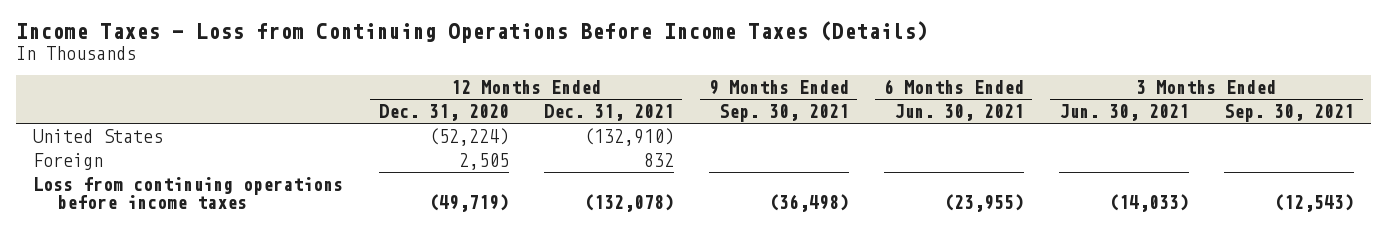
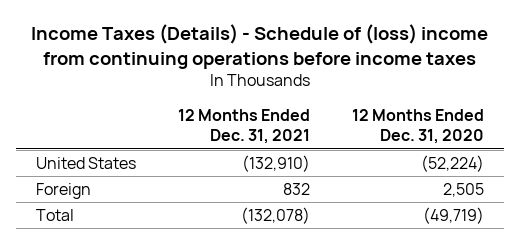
- Income Taxes - Loss from Continuing Operations Before Income Taxes (Details)
+ Income Taxes (Details) - Schedule of (loss) income from continuing operations before income taxes
- | 12 Months Ended Dec. 31, 2020 | 12 Months Ended Dec. 31, 2021 | 9 Months Ended Sep. 30, 2021 | 6 Months Ended Jun. 30, 2021 | 3 Months Ended Jun. 30, 2021 | 3 Months Ended Sep. 30, 2021
+ | 12 Months Ended Dec. 31, 2021 | 12 Months Ended Dec. 31, 2020
- Loss from continuing operations before income taxes | (49,719) | (132,078) | (36,498) | (23,955) | (14,033) | (12,543)
+ Total | (132,078) | (49,719)

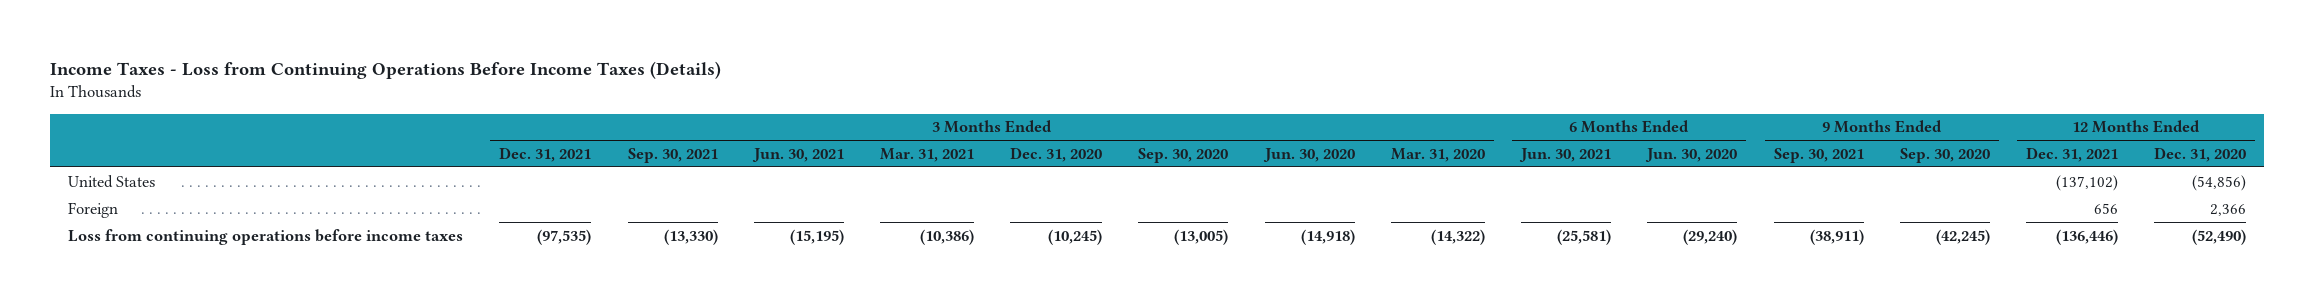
- Income Taxes (Details) - Schedule of (loss) income from continuing operations before income taxes
+ Income Taxes - Loss from Continuing Operations Before Income Taxes (Details)
- | 12 Months Ended Dec. 31, 2021 | 12 Months Ended Dec. 31, 2020
+ | 3 Months Ended Dec. 31, 2021 | 3 Months Ended Sep. 30, 2021 | 3 Months Ended Jun. 30, 2021 | 3 Months Ended Mar. 31, 2021 | 3 Months Ended Dec. 31, 2020 | 3 Months Ended Sep. 30, 2020 | 3 Months Ended Jun. 30, 2020 | 3 Months Ended Mar. 31, 2020 | 6 Months Ended Jun. 30, 2021 | 6 Months Ended Jun. 30, 2020 | 9 Months Ended Sep. 30, 2021 | 9 Months Ended Sep. 30, 2020 | 12 Months Ended Dec. 31, 2021 | 12 Months Ended Dec. 31, 2020
- United States | (132,910) | (52,224)
- Foreign | 832 | 2,505
- Total | (132,078) | (49,719)
+ United States | | | | | | | | | | | | | (137,102) | (54,856)
+ Foreign | | | | | | | | | | | | | 656 | 2,366
+ Loss from continuing operations before income taxes | (97,535) | (13,330) | (15,195) | (10,386) | (10,245) | (13,005) | (14,918) | (14,322) | (25,581) | (29,240) | (38,911) | (42,245) | (136,446) | (52,490)

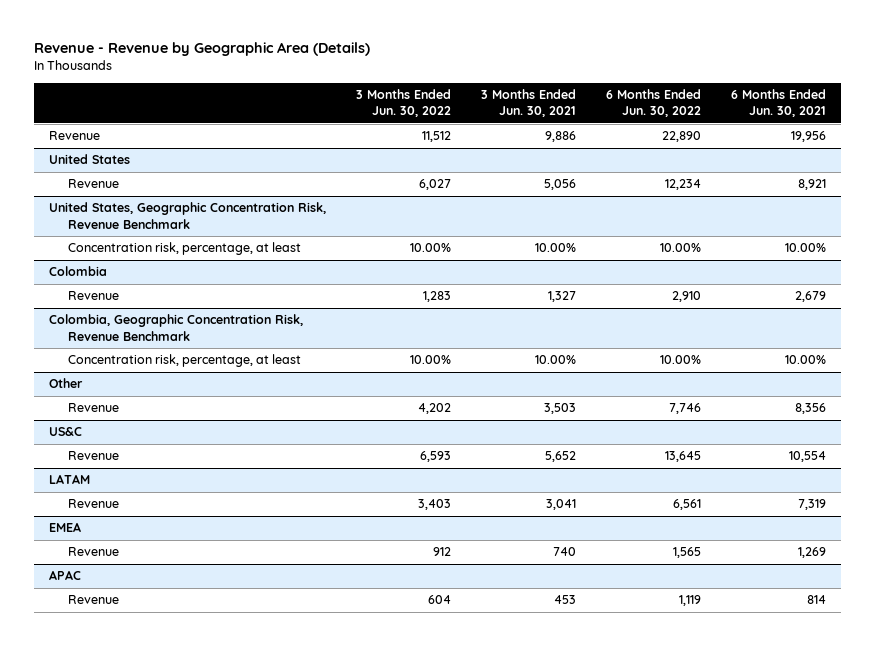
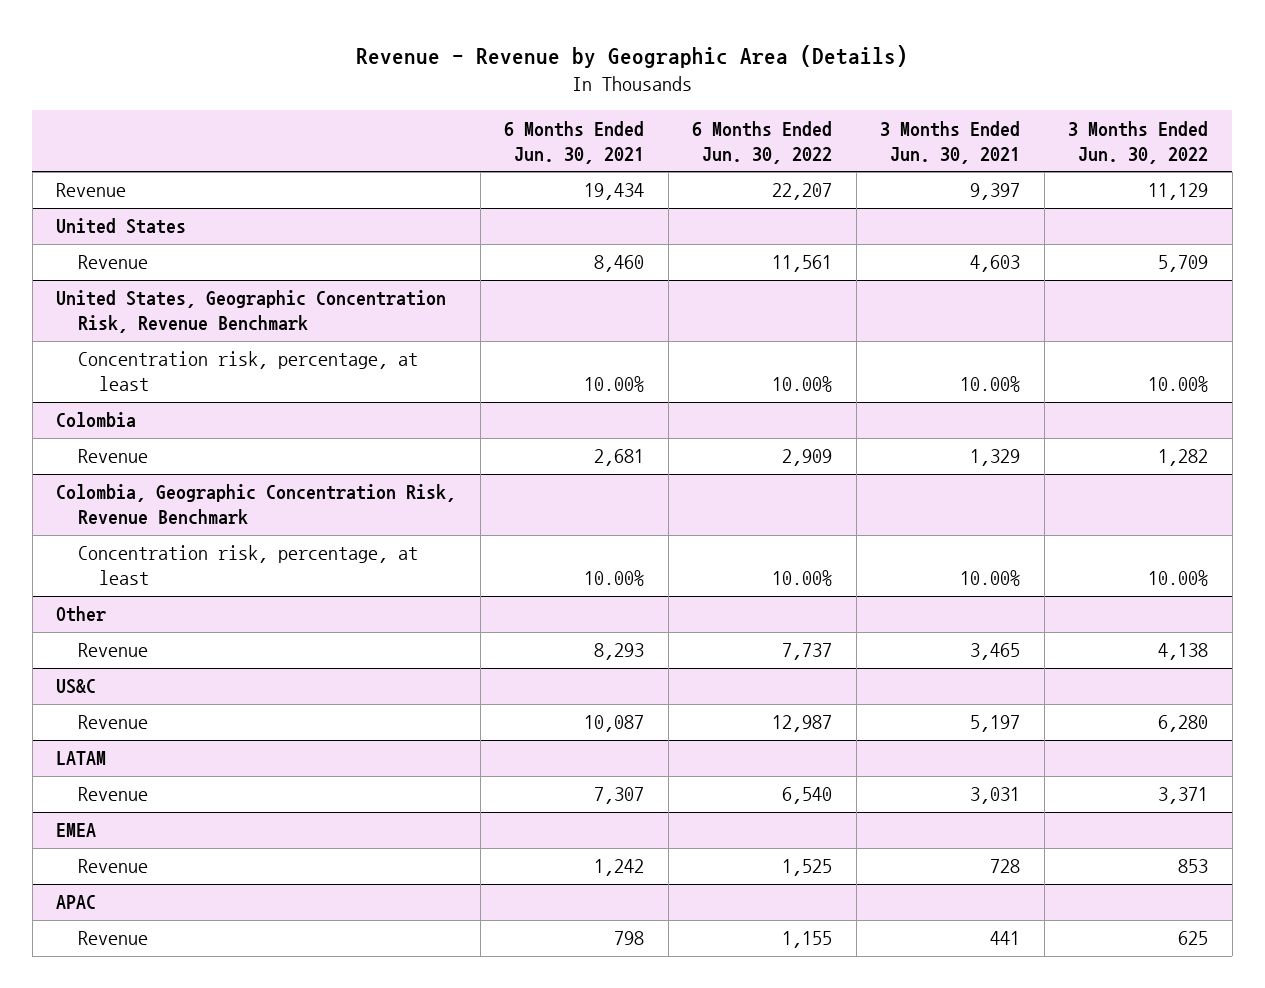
- | 3 Months Ended Jun. 30, 2022 | 3 Months Ended Jun. 30, 2021 | 6 Months Ended Jun. 30, 2022 | 6 Months Ended Jun. 30, 2021
+ | 6 Months Ended Jun. 30, 2021 | 6 Months Ended Jun. 30, 2022 | 3 Months Ended Jun. 30, 2021 | 3 Months Ended Jun. 30, 2022
- Revenue | 11,512 | 9,886 | 22,890 | 19,956
+ Revenue | 19,434 | 22,207 | 9,397 | 11,129
@ United States
- Revenue | 6,027 | 5,056 | 12,234 | 8,921
+ Revenue | 8,460 | 11,561 | 4,603 | 5,709
@ Colombia
- Revenue | 1,283 | 1,327 | 2,910 | 2,679
+ Revenue | 2,681 | 2,909 | 1,329 | 1,282
@ Other
- Revenue | 4,202 | 3,503 | 7,746 | 8,356
+ Revenue | 8,293 | 7,737 | 3,465 | 4,138
@ US&C
- Revenue | 6,593 | 5,652 | 13,645 | 10,554
+ Revenue | 10,087 | 12,987 | 5,197 | 6,280
@ LATAM
- Revenue | 3,403 | 3,041 | 6,561 | 7,319
+ Revenue | 7,307 | 6,540 | 3,031 | 3,371
@ EMEA
- Revenue | 912 | 740 | 1,565 | 1,269
+ Revenue | 1,242 | 1,525 | 728 | 853
@ APAC
- Revenue | 604 | 453 | 1,119 | 814
+ Revenue | 798 | 1,155 | 441 | 625

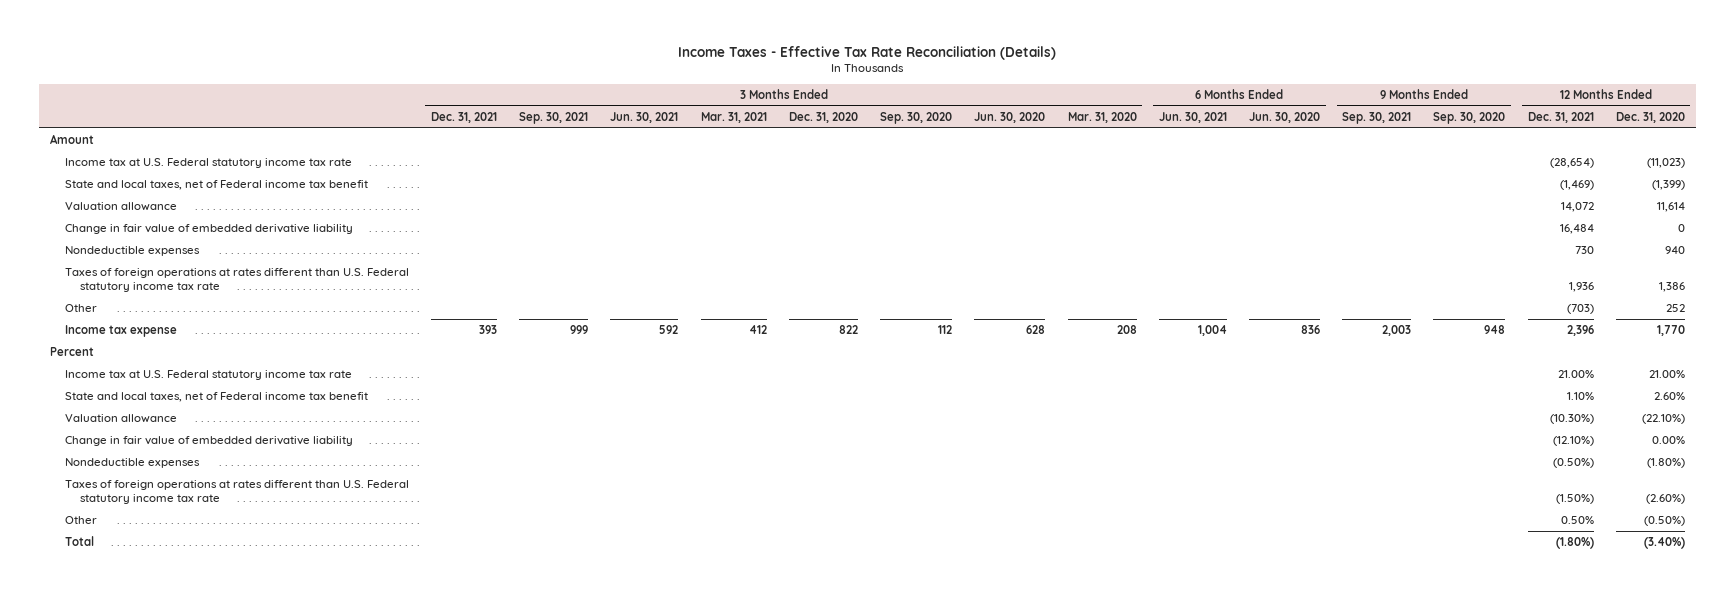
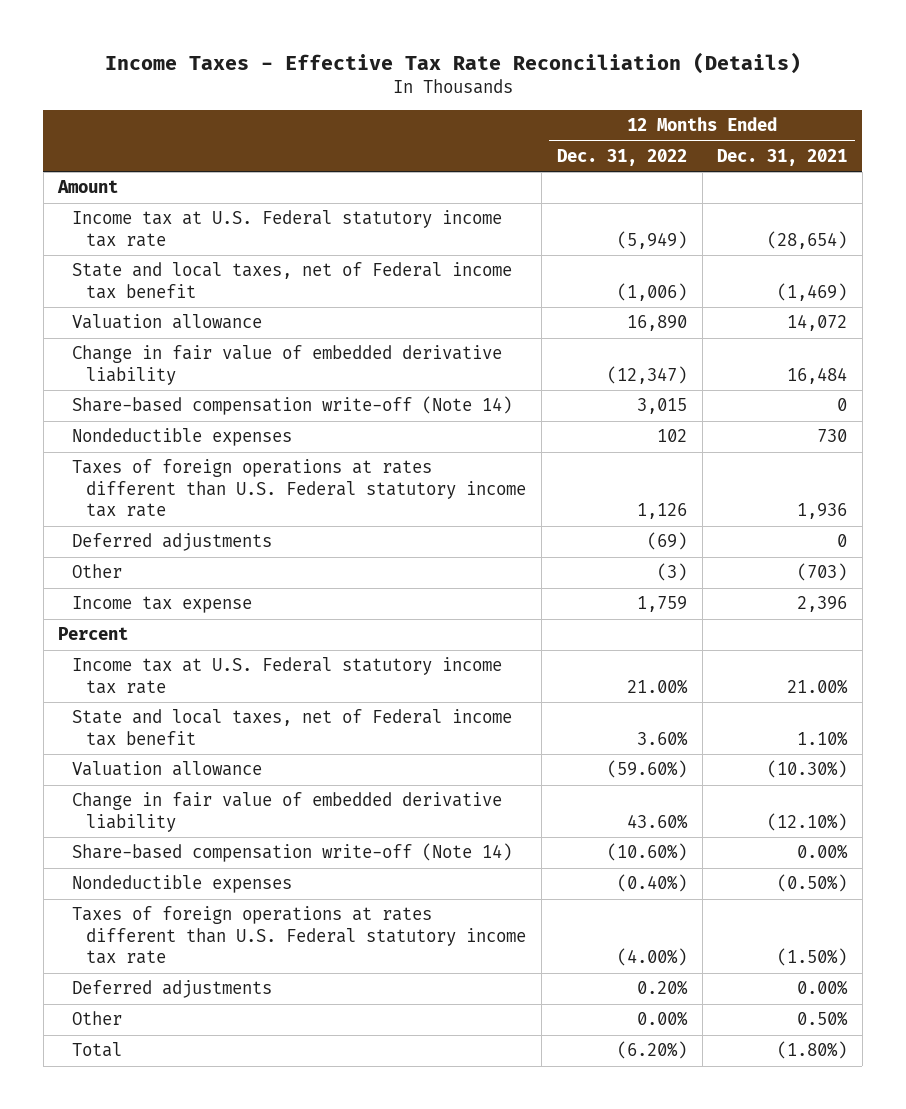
- | 3 Months Ended Dec. 31, 2021 | 3 Months Ended Sep. 30, 2021 | 3 Months Ended Jun. 30, 2021 | 3 Months Ended Mar. 31, 2021 | 3 Months Ended Dec. 31, 2020 | 3 Months Ended Sep. 30, 2020 | 3 Months Ended Jun. 30, 2020 | 3 Months Ended Mar. 31, 2020 | 6 Months Ended Jun. 30, 2021 | 6 Months Ended Jun. 30, 2020 | 9 Months Ended Sep. 30, 2021 | 9 Months Ended Sep. 30, 2020 | 12 Months Ended Dec. 31, 2021 | 12 Months Ended Dec. 31, 2020
+ | 12 Months Ended Dec. 31, 2022 | 12 Months Ended Dec. 31, 2021
+ Share-based compensation write-off (Note 14) | 3,015 | 0
+ Deferred adjustments | (69) | 0
+ Share-based compensation write-off (Note 14) | (10.60%) | 0.00%
+ Deferred adjustments | 0.20% | 0.00%

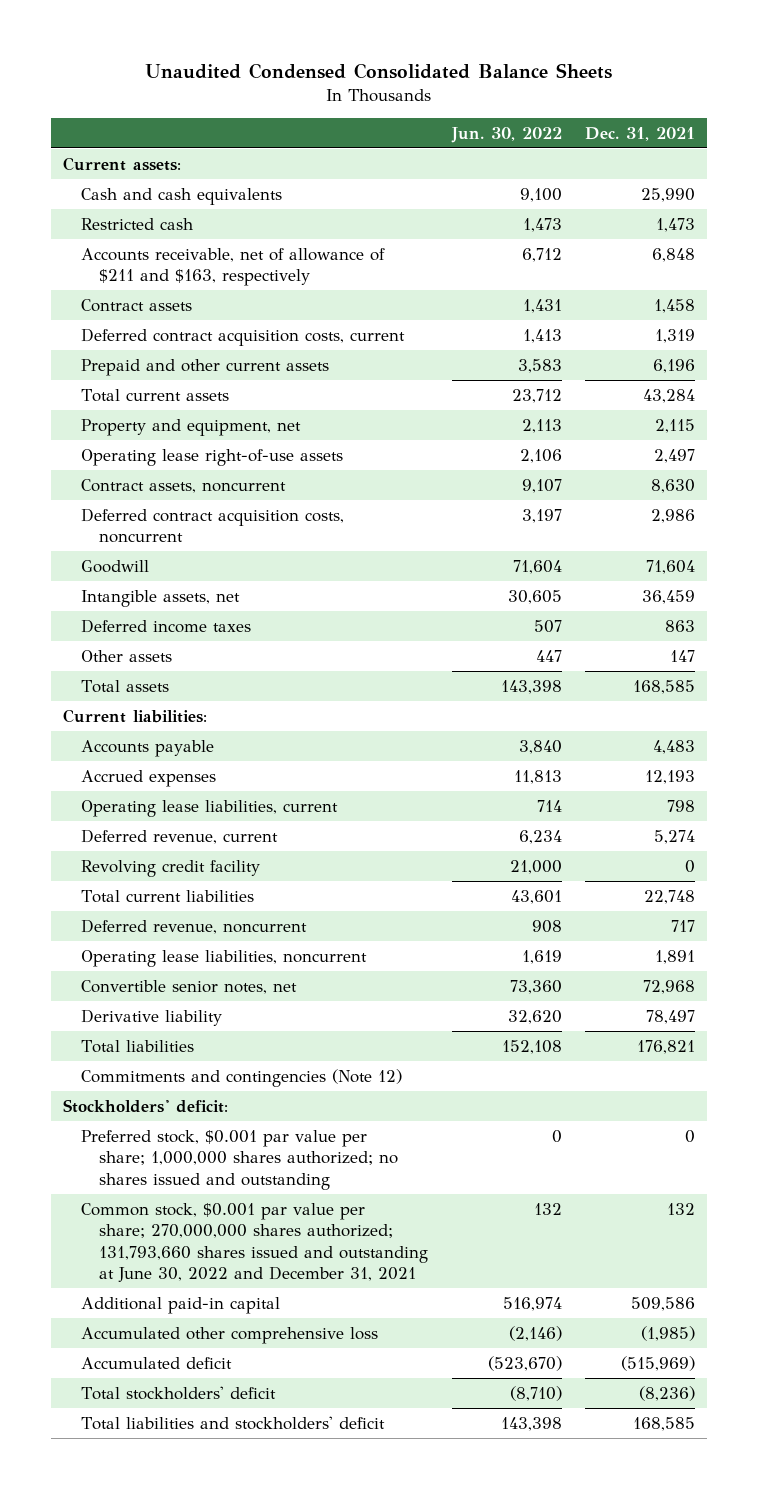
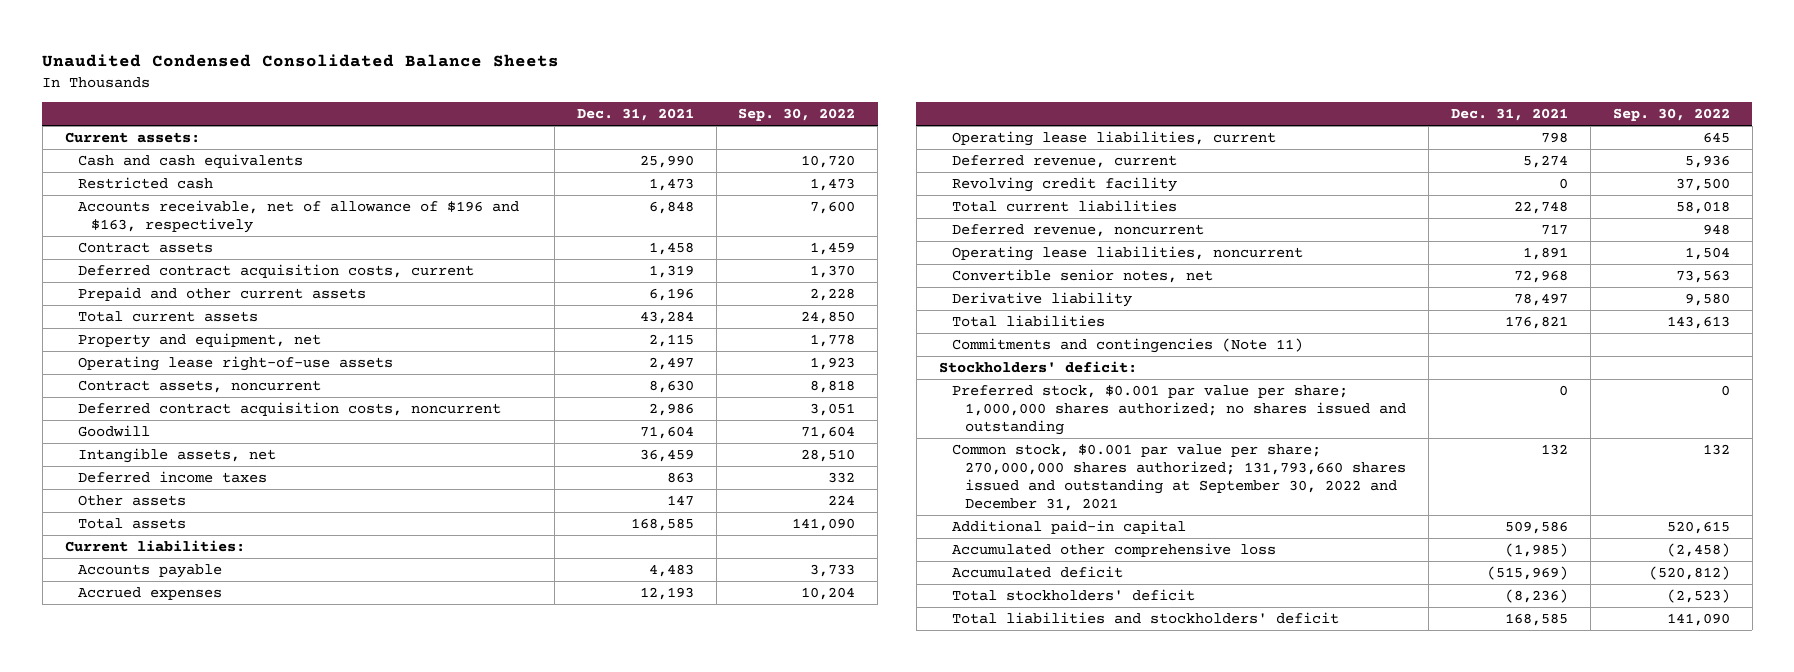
- | Jun. 30, 2022 | Dec. 31, 2021
+ | Dec. 31, 2021 | Sep. 30, 2022
- Accounts receivable, net of allowance of $211 and $163, respectively | 6,712 | 6,848
+ Accounts receivable, net of allowance of $196 and $163, respectively | 6,848 | 7,600
- Commitments and contingencies (Note 12)
+ Commitments and contingencies (Note 11)
- Common stock, $0.001 par value per share; 270,000,000 shares authorized; 131,793,660 shares issued and outstanding at June 30, 2022 and December 31, 2021 | 132 | 132
+ Common stock, $0.001 par value per share; 270,000,000 shares authorized; 131,793,660 shares issued and outstanding at September 30, 2022 and December 31, 2021 | 132 | 132

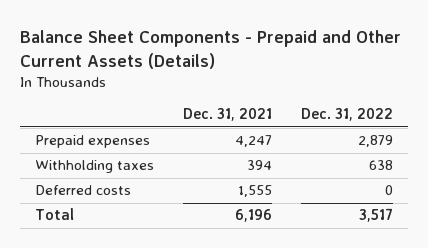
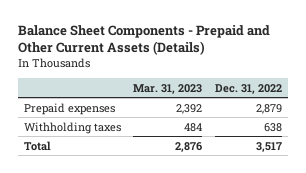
- | Dec. 31, 2021 | Dec. 31, 2022
+ | Mar. 31, 2023 | Dec. 31, 2022
- Deferred costs | 1,555 | 0

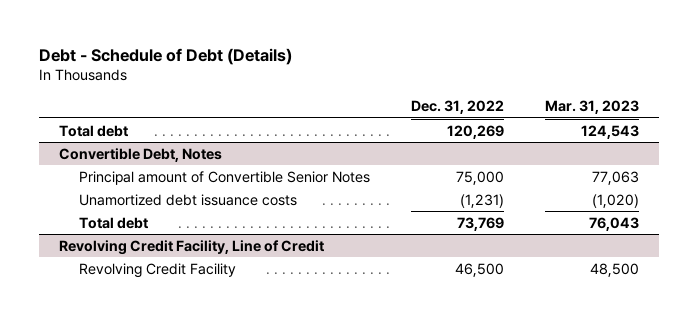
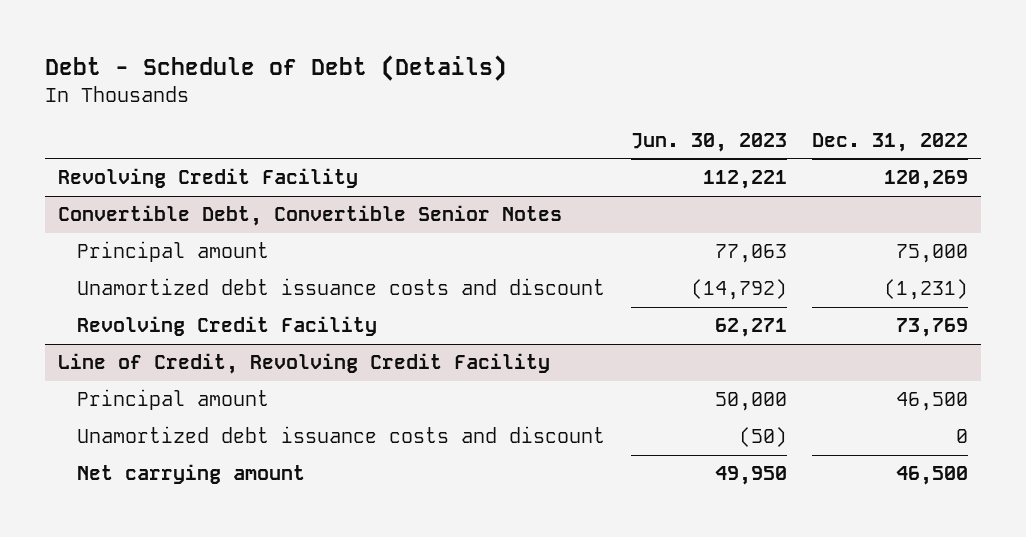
- | Dec. 31, 2022 | Mar. 31, 2023
+ | Jun. 30, 2023 | Dec. 31, 2022
- Total debt | 120,269 | 124,543
- Convertible Debt, Notes
- Principal amount of Convertible Senior Notes | 75,000 | 77,063
- Unamortized debt issuance costs | (1,231) | (1,020)
- Total debt | 73,769 | 76,043
- Revolving Credit Facility, Line of Credit
- Revolving Credit Facility | 46,500 | 48,500
+ Revolving Credit Facility | 112,221 | 120,269
+ Convertible Debt, Convertible Senior Notes
+ Principal amount | 77,063 | 75,000
+ Unamortized debt issuance costs and discount | (14,792) | (1,231)
+ Revolving Credit Facility | 62,271 | 73,769
+ Line of Credit, Revolving Credit Facility
+ Principal amount | 50,000 | 46,500
+ Unamortized debt issuance costs and discount | (50) | 0
+ Net carrying amount | 49,950 | 46,500

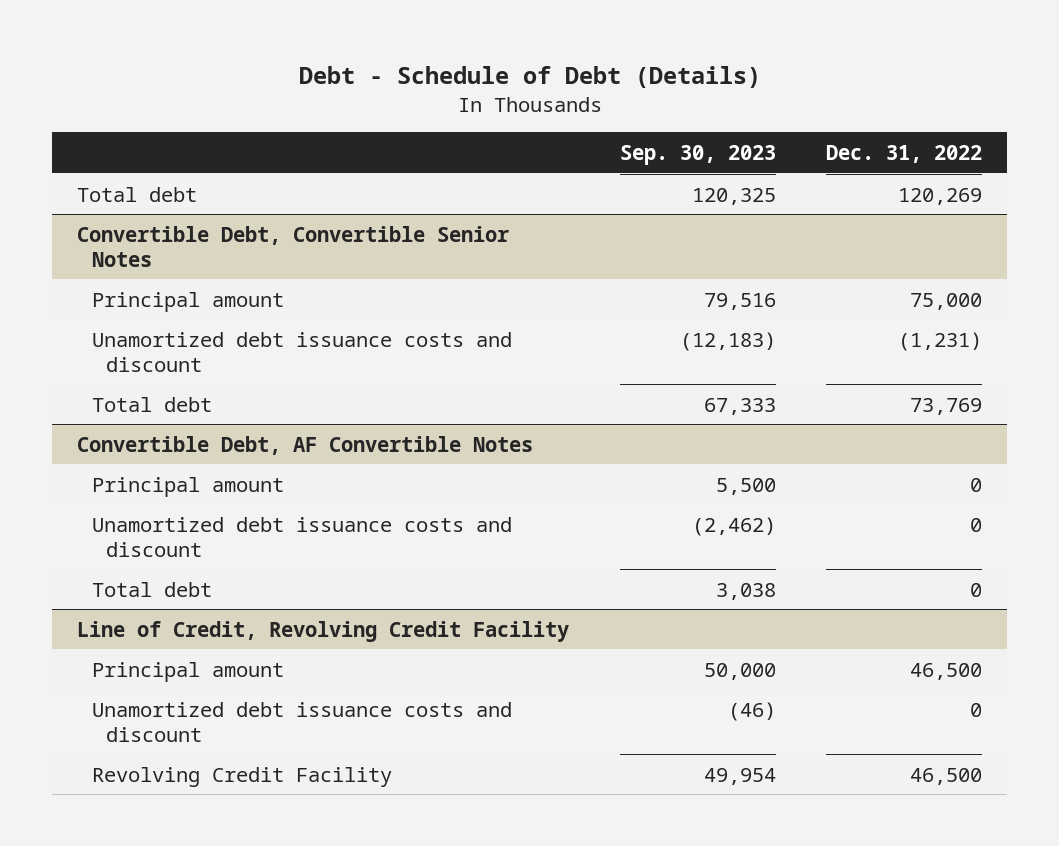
- | Jun. 30, 2023 | Dec. 31, 2022
+ | Sep. 30, 2023 | Dec. 31, 2022
- Revolving Credit Facility | 112,221 | 120,269
+ Total debt | 120,325 | 120,269
@ Convertible Debt, Convertible Senior Notes
- Revolving Credit Facility | 62,271 | 73,769
+ Total debt | 67,333 | 73,769
+ Convertible Debt, AF Convertible Notes
+ Principal amount | 5,500 | 0
+ Unamortized debt issuance costs and discount | (2,462) | 0
+ Total debt | 3,038 | 0
@ Line of Credit, Revolving Credit Facility
- Net carrying amount | 49,950 | 46,500
+ Revolving Credit Facility | 49,954 | 46,500

